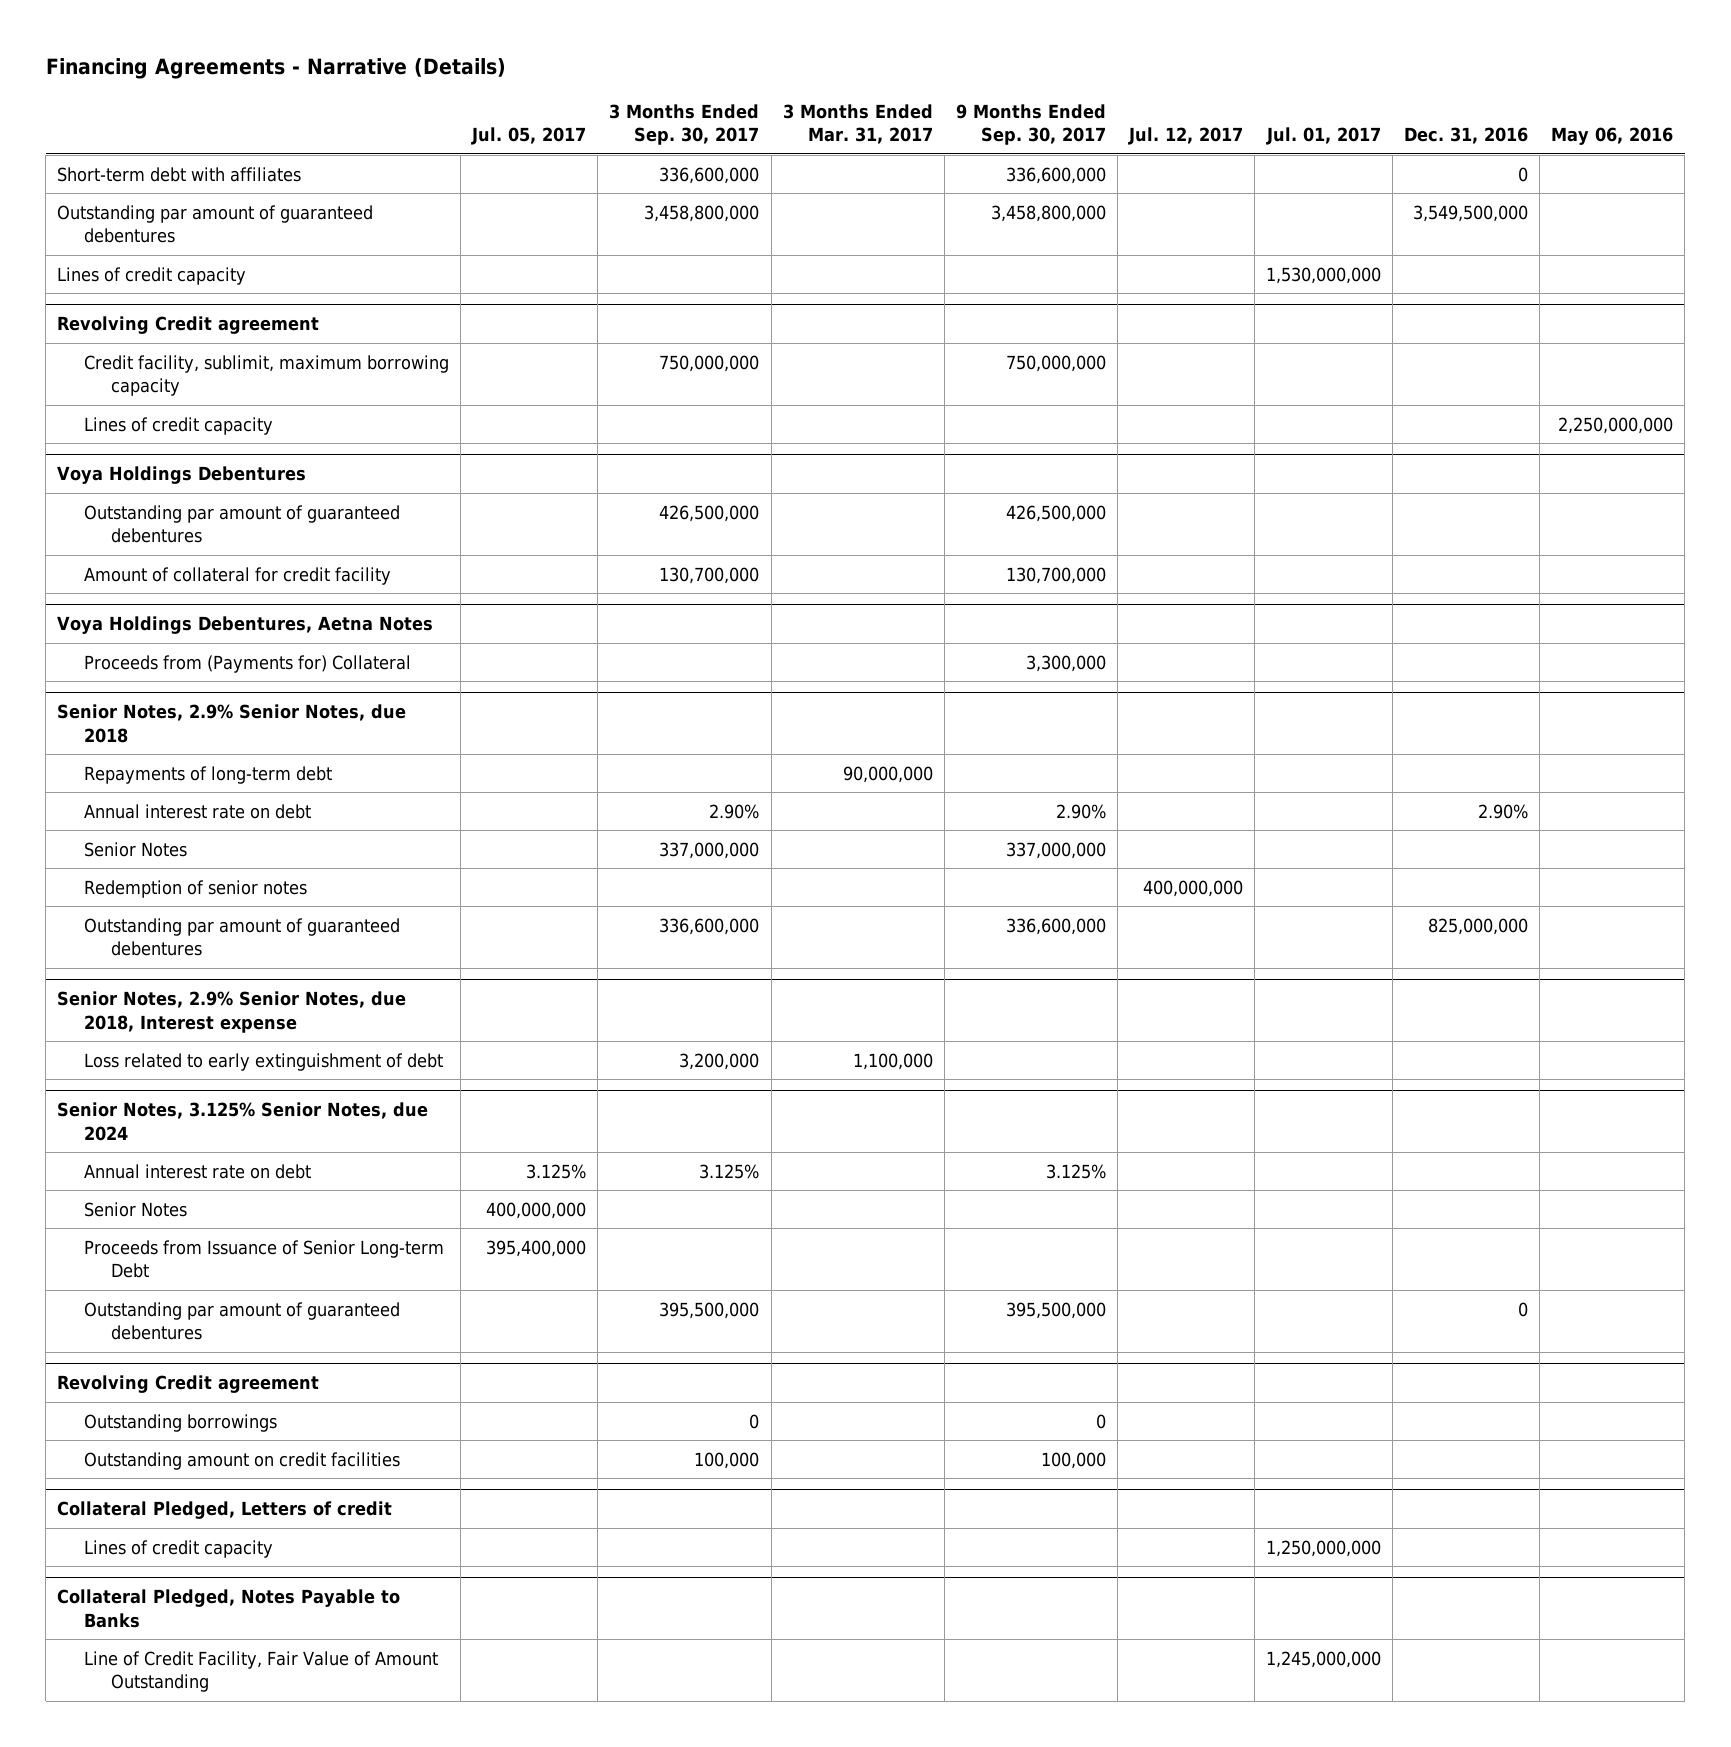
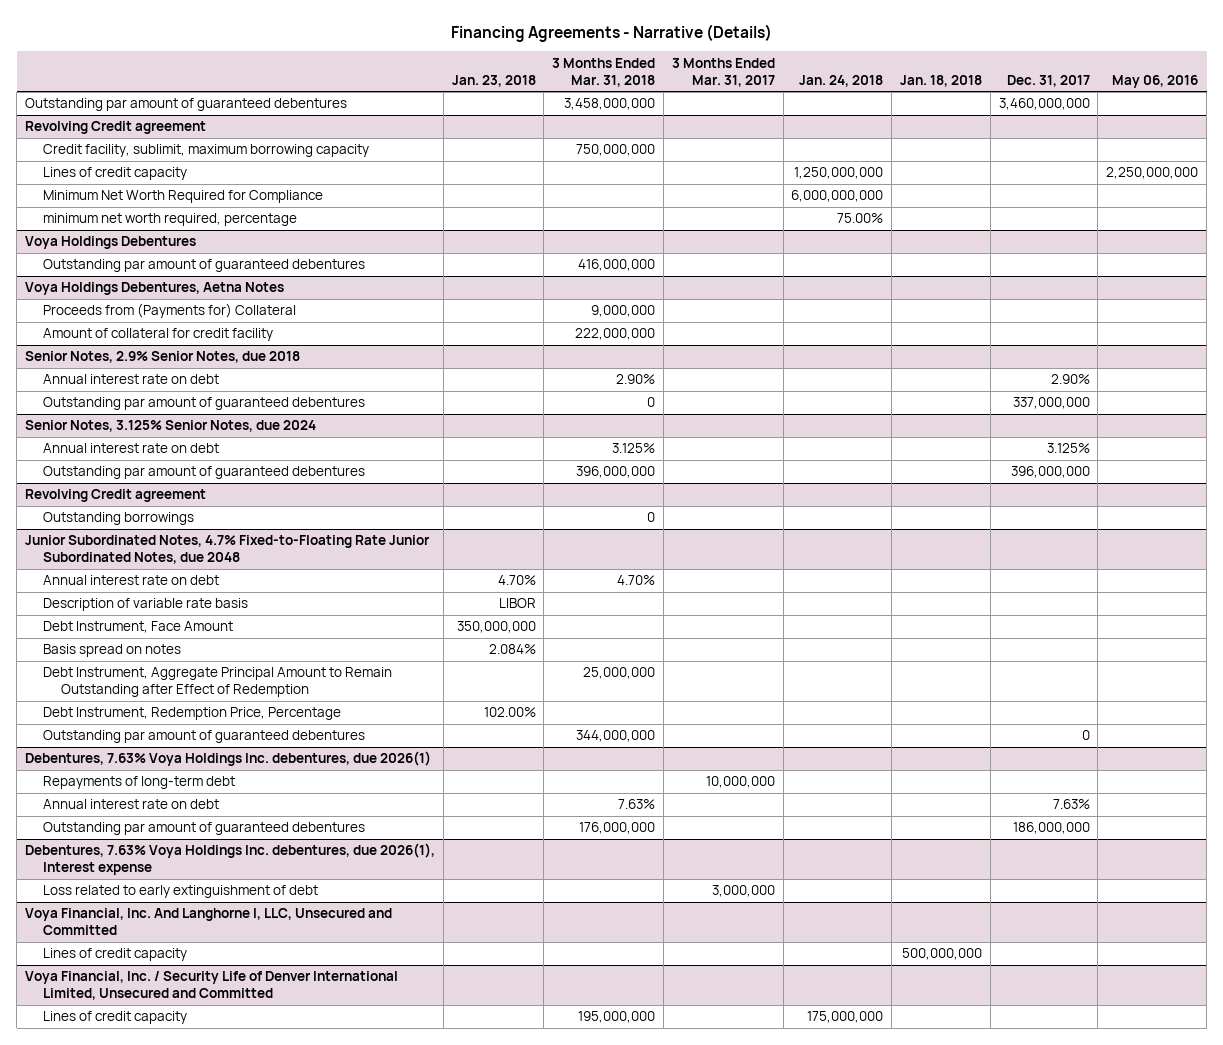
- | Jul. 05, 2017 | 3 Months Ended Sep. 30, 2017 | 3 Months Ended Mar. 31, 2017 | 9 Months Ended Sep. 30, 2017 | Jul. 12, 2017 | Jul. 01, 2017 | Dec. 31, 2016 | May 06, 2016
+ | Jan. 23, 2018 | 3 Months Ended Mar. 31, 2018 | 3 Months Ended Mar. 31, 2017 | Jan. 24, 2018 | Jan. 18, 2018 | Dec. 31, 2017 | May 06, 2016
- Short-term debt with affiliates | | 336,600,000 | | 336,600,000 | | | 0 |
- Lines of credit capacity | | | | | | 1,530,000,000 | |
@ Revolving Credit agreement
+ Minimum Net Worth Required for Compliance | | | | 6,000,000,000 | | |
+ minimum net worth required, percentage | | | | 75.00% | | |
@ Voya Holdings Debentures
- Amount of collateral for credit facility | | 130,700,000 | | 130,700,000 | | | |
@ Voya Holdings Debentures, Aetna Notes
+ Amount of collateral for credit facility | | 222,000,000 | | | | |
@ Senior Notes, 2.9% Senior Notes, due 2018
- Repayments of long-term debt | | | 90,000,000 | | | | |
- Senior Notes | | 337,000,000 | | 337,000,000 | | | |
- Redemption of senior notes | | | | | 400,000,000 | | |
- Senior Notes, 2.9% Senior Notes, due 2018, Interest expense
- Loss related to early extinguishment of debt | | 3,200,000 | 1,100,000 | | | | |
@ Senior Notes, 3.125% Senior Notes, due 2024
- Senior Notes | 400,000,000 | | | | | | |
- Proceeds from Issuance of Senior Long-term Debt | 395,400,000 | | | | | | |
@ Revolving Credit agreement
- Outstanding amount on credit facilities | | 100,000 | | 100,000 | | | |
- Collateral Pledged, Letters of credit
- Lines of credit capacity | | | | | | 1,250,000,000 | |
- Collateral Pledged, Notes Payable to Banks
- Line of Credit Facility, Fair Value of Amount Outstanding | | | | | | 1,245,000,000 | |
+ Junior Subordinated Notes, 4.7% Fixed-to-Floating Rate Junior Subordinated Notes, due 2048
+ Annual interest rate on debt | 4.70% | 4.70% | | | | |
+ Description of variable rate basis | LIBOR | | | | | |
+ Debt Instrument, Face Amount | 350,000,000 | | | | | |
+ Basis spread on notes | 2.084% | | | | | |
+ Debt Instrument, Aggregate Principal Amount to Remain Outstanding after Effect of Redemption | | 25,000,000 | | | | |
+ Debt Instrument, Redemption Price, Percentage | 102.00% | | | | | |
+ Outstanding par amount of guaranteed debentures | | 344,000,000 | | | | 0 |
+ Debentures, 7.63% Voya Holdings Inc. debentures, due 2026(1)
+ Repayments of long-term debt | | | 10,000,000 | | | |
+ Annual interest rate on debt | | 7.63% | | | | 7.63% |
+ Outstanding par amount of guaranteed debentures | | 176,000,000 | | | | 186,000,000 |
+ Debentures, 7.63% Voya Holdings Inc. debentures, due 2026(1), Interest expense
+ Loss related to early extinguishment of debt | | | 3,000,000 | | | |
+ Voya Financial, Inc. And Langhorne I, LLC, Unsecured and Committed
+ Lines of credit capacity | | | | | 500,000,000 | |
+ Voya Financial, Inc. / Security Life of Denver International Limited, Unsecured and Committed
+ Lines of credit capacity | | 195,000,000 | | 175,000,000 | | |

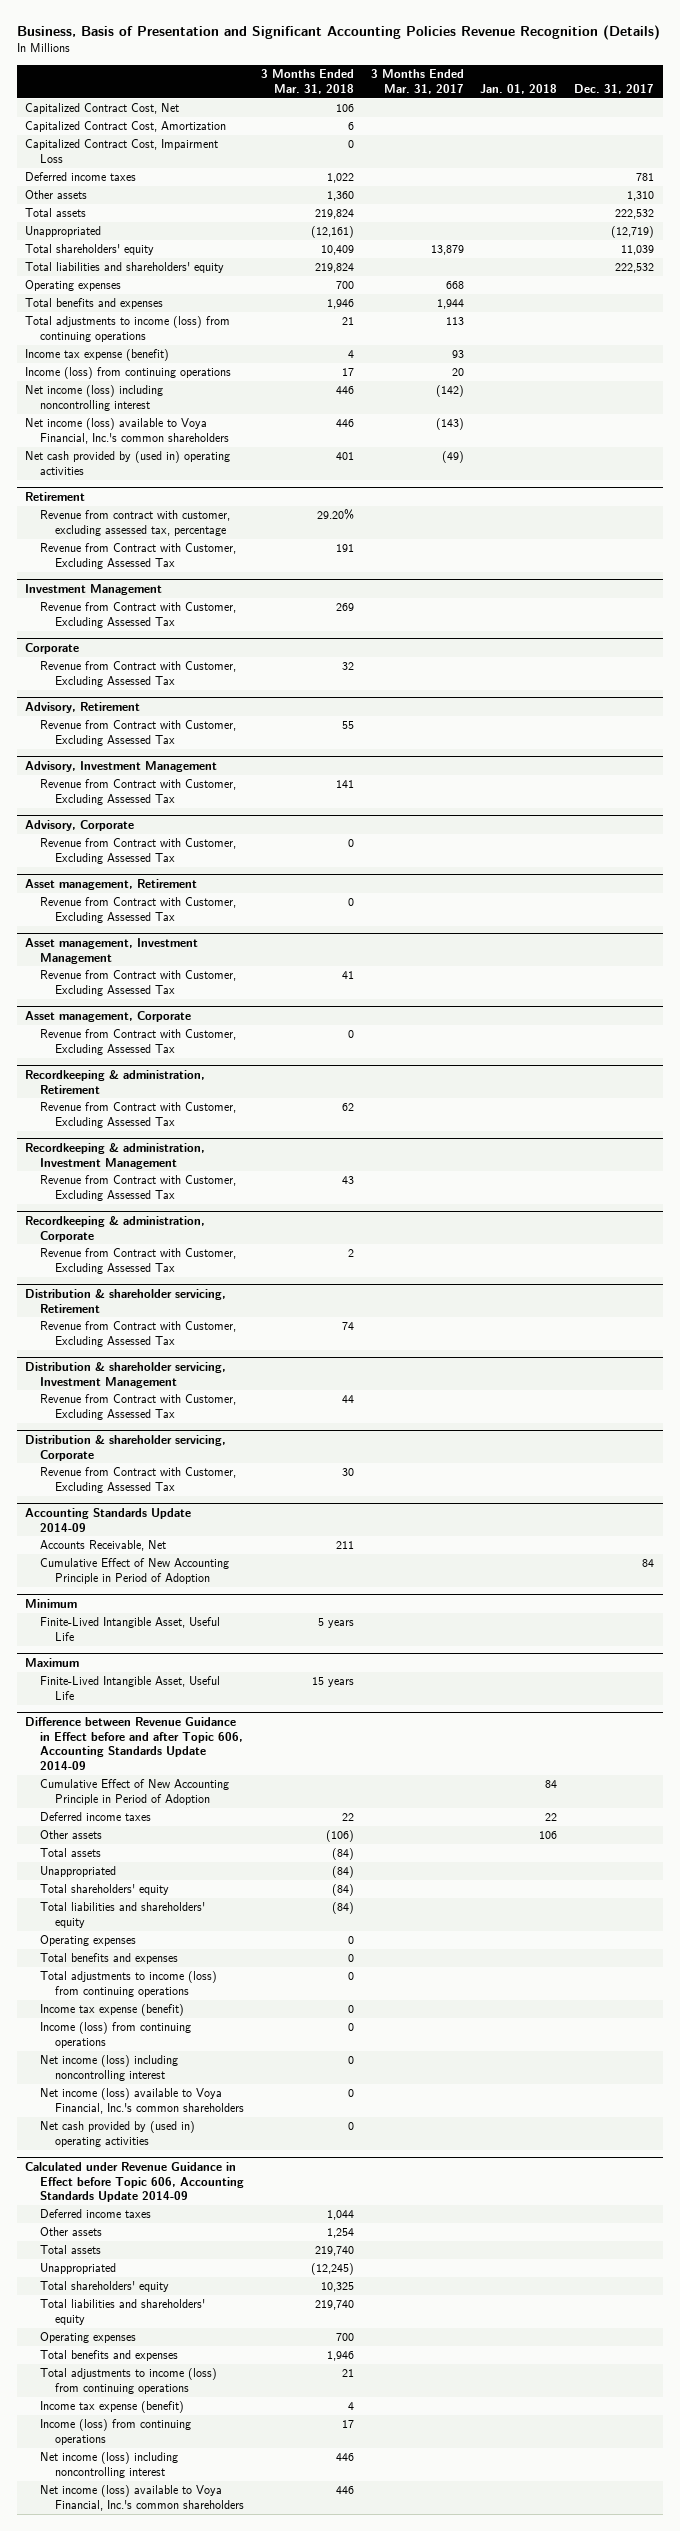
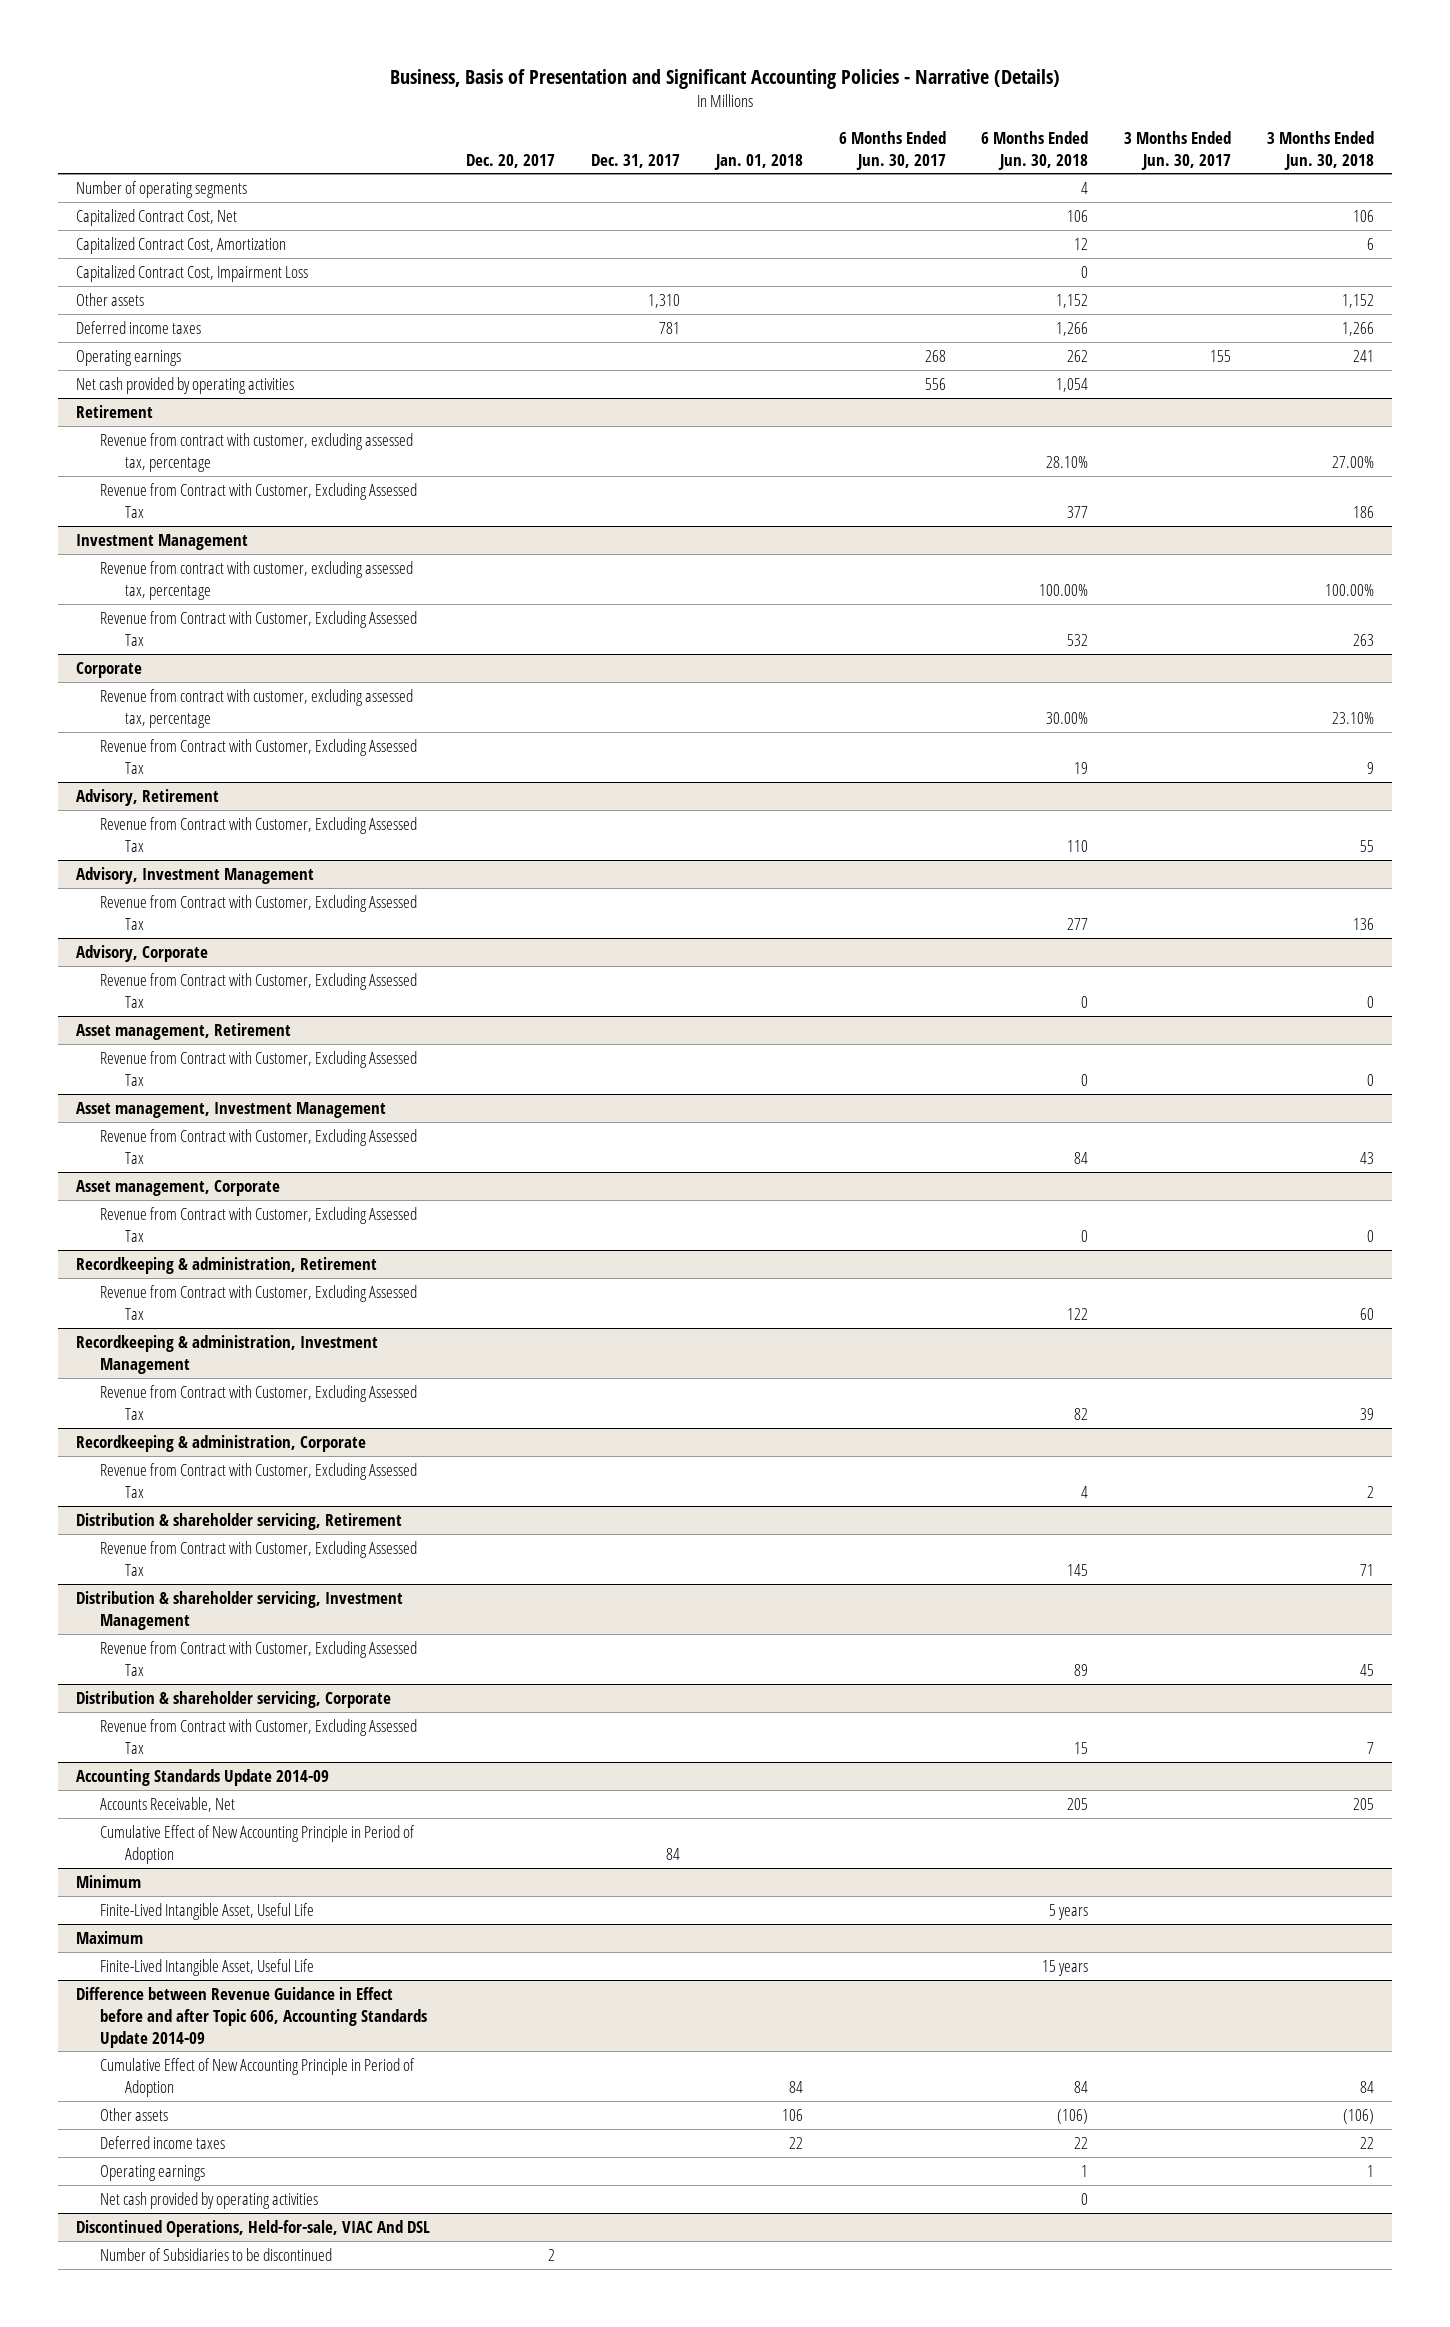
- Business, Basis of Presentation and Significant Accounting Policies Revenue Recognition (Details)
+ Business, Basis of Presentation and Significant Accounting Policies - Narrative (Details)
- | 3 Months Ended Mar. 31, 2018 | 3 Months Ended Mar. 31, 2017 | Jan. 01, 2018 | Dec. 31, 2017
+ | Dec. 20, 2017 | Dec. 31, 2017 | Jan. 01, 2018 | 6 Months Ended Jun. 30, 2017 | 6 Months Ended Jun. 30, 2018 | 3 Months Ended Jun. 30, 2017 | 3 Months Ended Jun. 30, 2018
+ Number of operating segments | | | | | 4 | |
- Total assets | 219,824 | | | 222,532
- Unappropriated | (12,161) | | | (12,719)
- Total shareholders' equity | 10,409 | 13,879 | | 11,039
- Total liabilities and shareholders' equity | 219,824 | | | 222,532
- Operating expenses | 700 | 668 | |
- Total benefits and expenses | 1,946 | 1,944 | |
- Total adjustments to income (loss) from continuing operations | 21 | 113 | |
- Income tax expense (benefit) | 4 | 93 | |
- Income (loss) from continuing operations | 17 | 20 | |
- Net income (loss) including noncontrolling interest | 446 | (142) | |
- Net income (loss) available to Voya Financial, Inc.'s common shareholders | 446 | (143) | |
- Net cash provided by (used in) operating activities | 401 | (49) | |
moved down: Deferred income taxes | | 781 | | | 1,266 | | 1,266
+ Operating earnings | | | | 268 | 262 | 155 | 241
+ Net cash provided by operating activities | | | | 556 | 1,054 | |
@ Investment Management
+ Revenue from contract with customer, excluding assessed tax, percentage | | | | | 100.00% | | 100.00%
@ Corporate
+ Revenue from contract with customer, excluding assessed tax, percentage | | | | | 30.00% | | 23.10%
@ Difference between Revenue Guidance in Effect before and after Topic 606, Accounting Standards Update 2014-09
- Total assets | (84) | | |
- Unappropriated | (84) | | |
- Total shareholders' equity | (84) | | |
- Total liabilities and shareholders' equity | (84) | | |
- Operating expenses | 0 | | |
- Total benefits and expenses | 0 | | |
- Total adjustments to income (loss) from continuing operations | 0 | | |
- Income tax expense (benefit) | 0 | | |
- Income (loss) from continuing operations | 0 | | |
- Net income (loss) including noncontrolling interest | 0 | | |
- Net income (loss) available to Voya Financial, Inc.'s common shareholders | 0 | | |
- Net cash provided by (used in) operating activities | 0 | | |
- Calculated under Revenue Guidance in Effect before Topic 606, Accounting Standards Update 2014-09
- Deferred income taxes | 1,044 | | |
- Other assets | 1,254 | | |
- Total assets | 219,740 | | |
- Unappropriated | (12,245) | | |
- Total shareholders' equity | 10,325 | | |
- Total liabilities and shareholders' equity | 219,740 | | |
- Operating expenses | 700 | | |
- Total benefits and expenses | 1,946 | | |
- Total adjustments to income (loss) from continuing operations | 21 | | |
- Income tax expense (benefit) | 4 | | |
- Income (loss) from continuing operations | 17 | | |
- Net income (loss) including noncontrolling interest | 446 | | |
- Net income (loss) available to Voya Financial, Inc.'s common shareholders | 446 | | |
@ Difference between Revenue Guidance in Effect before and after Topic 606, Accounting Standards Update 2014-09
moved down: Deferred income taxes | | | 22 | | 22 | | 22
+ Operating earnings | | | | | 1 | | 1
+ Net cash provided by operating activities | | | | | 0 | |
+ Discontinued Operations, Held-for-sale, VIAC And DSL
+ Number of Subsidiaries to be discontinued | 2 | | | | | |

